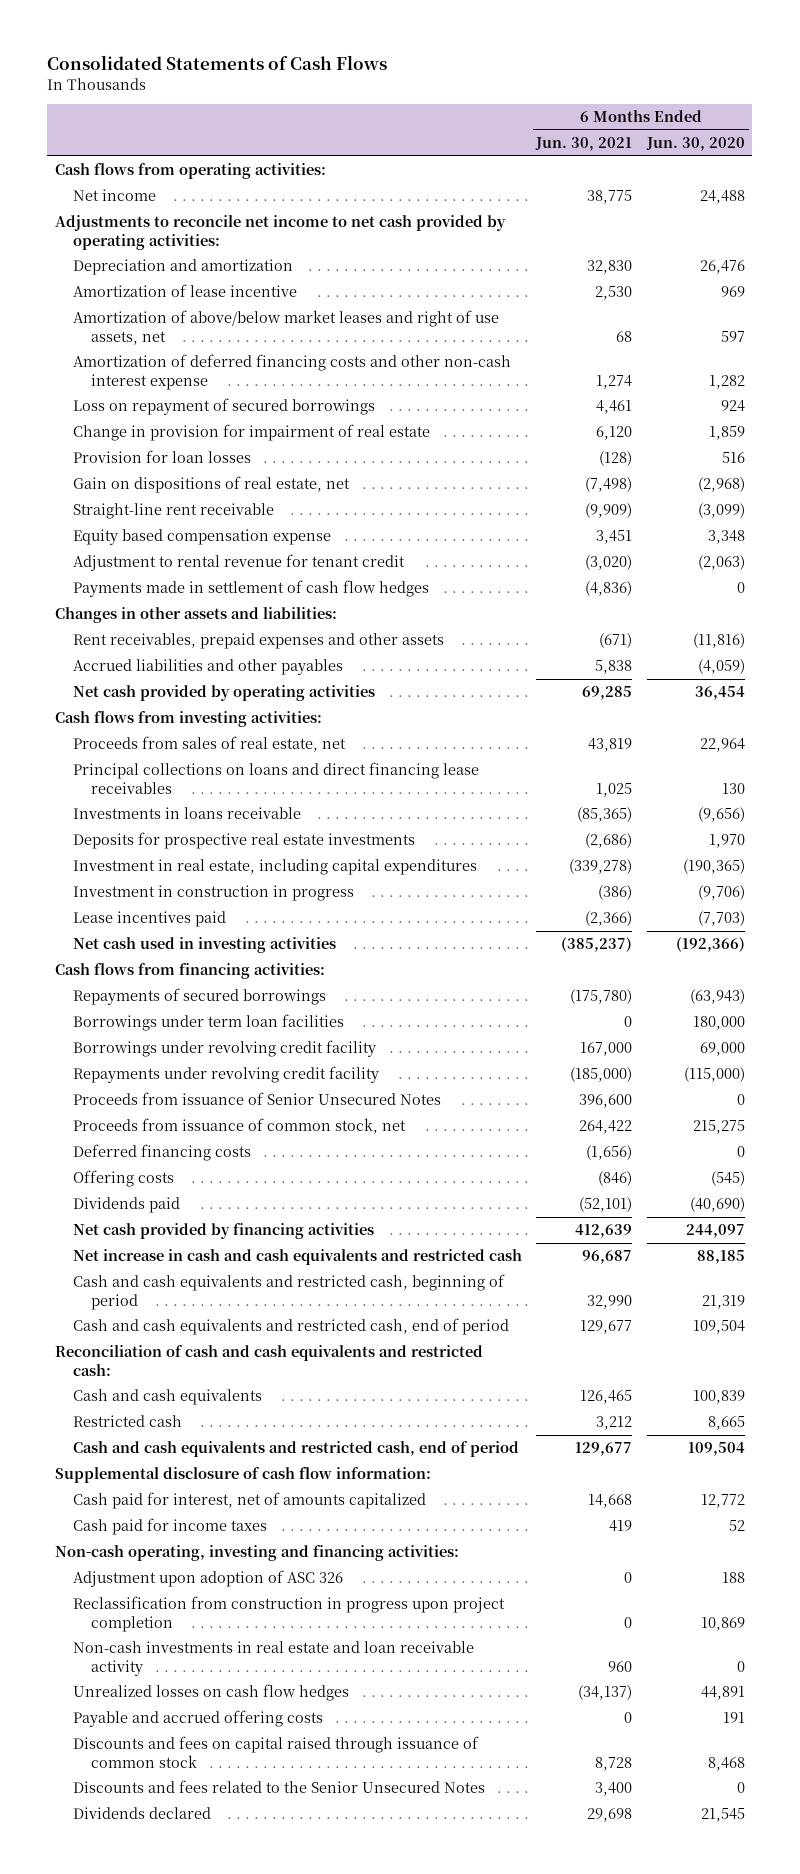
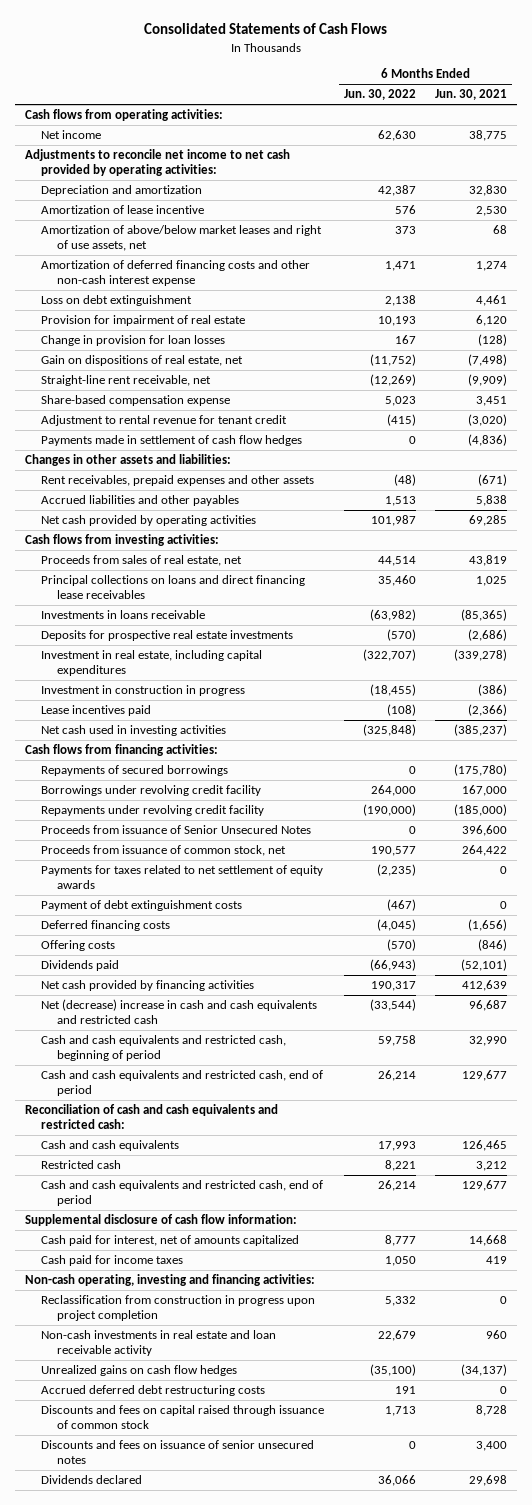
- | 6 Months Ended Jun. 30, 2021 | 6 Months Ended Jun. 30, 2020
+ | 6 Months Ended Jun. 30, 2022 | 6 Months Ended Jun. 30, 2021
- Loss on repayment of secured borrowings | 4,461 | 924
- Change in provision for impairment of real estate | 6,120 | 1,859
- Provision for loan losses | (128) | 516
+ Loss on debt extinguishment | 2,138 | 4,461
+ Provision for impairment of real estate | 10,193 | 6,120
+ Change in provision for loan losses | 167 | (128)
- Straight-line rent receivable | (9,909) | (3,099)
- Equity based compensation expense | 3,451 | 3,348
+ Straight-line rent receivable, net | (12,269) | (9,909)
+ Share-based compensation expense | 5,023 | 3,451
- Borrowings under term loan facilities | 0 | 180,000
+ Payments for taxes related to net settlement of equity awards | (2,235) | 0
+ Payment of debt extinguishment costs | (467) | 0
- Net increase in cash and cash equivalents and restricted cash | 96,687 | 88,185
+ Net (decrease) increase in cash and cash equivalents and restricted cash | (33,544) | 96,687
- Adjustment upon adoption of ASC 326 | 0 | 188
- Unrealized losses on cash flow hedges | (34,137) | 44,891
- Payable and accrued offering costs | 0 | 191
+ Unrealized gains on cash flow hedges | (35,100) | (34,137)
+ Accrued deferred debt restructuring costs | 191 | 0
- Discounts and fees related to the Senior Unsecured Notes | 3,400 | 0
+ Discounts and fees on issuance of senior unsecured notes | 0 | 3,400

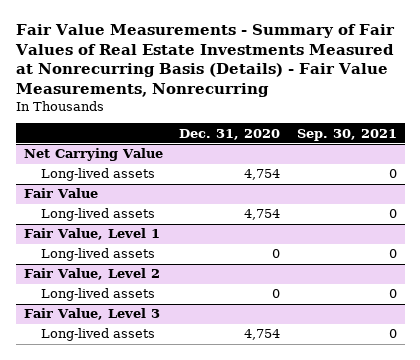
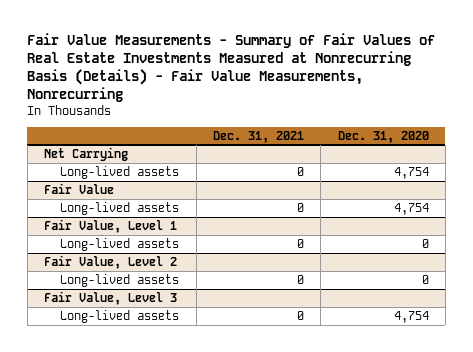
- | Dec. 31, 2020 | Sep. 30, 2021
+ | Dec. 31, 2021 | Dec. 31, 2020
- Net Carrying Value
+ Net Carrying

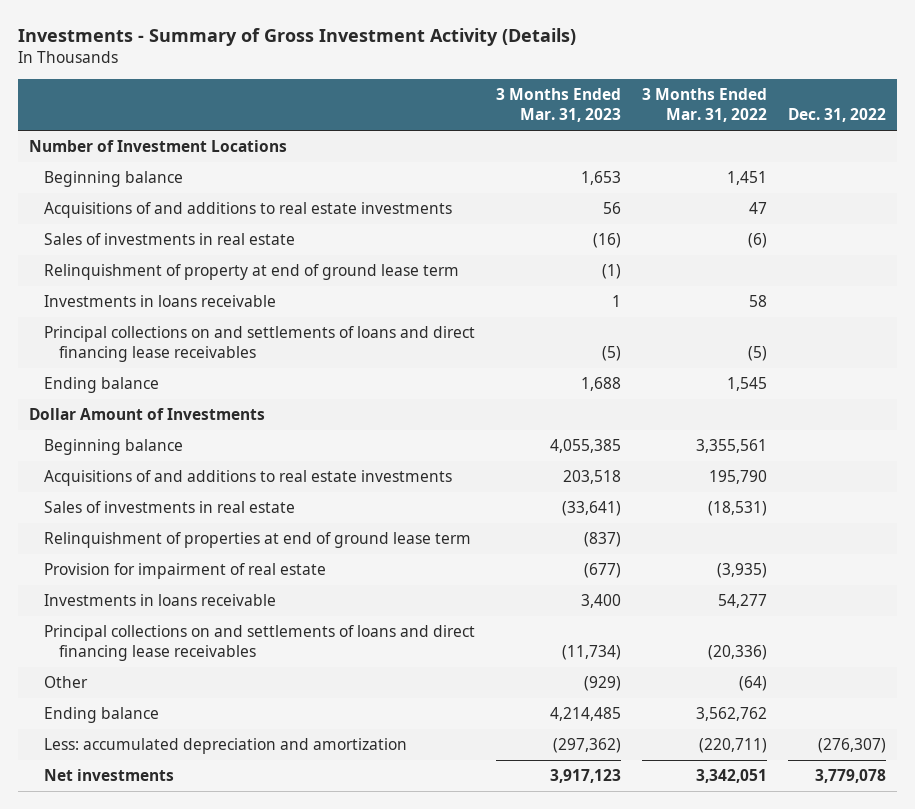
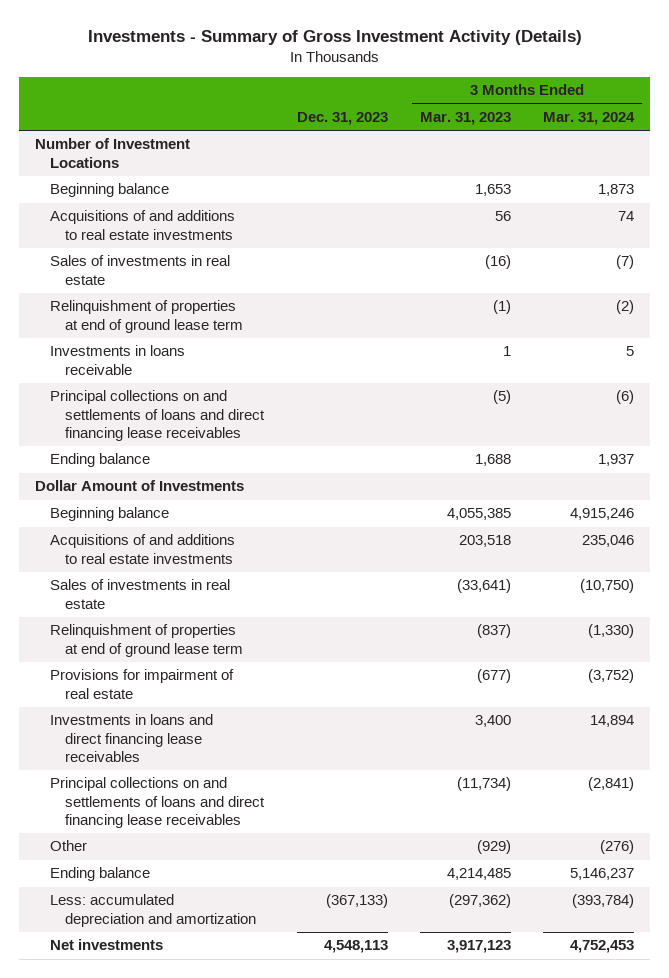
- | 3 Months Ended Mar. 31, 2023 | 3 Months Ended Mar. 31, 2022 | Dec. 31, 2022
+ | Dec. 31, 2023 | 3 Months Ended Mar. 31, 2023 | 3 Months Ended Mar. 31, 2024
- Relinquishment of property at end of ground lease term | (1) | |
+ Relinquishment of properties at end of ground lease term | | (1) | (2)
- Provision for impairment of real estate | (677) | (3,935) |
- Investments in loans receivable | 3,400 | 54,277 |
+ Provisions for impairment of real estate | | (677) | (3,752)
+ Investments in loans and direct financing lease receivables | | 3,400 | 14,894

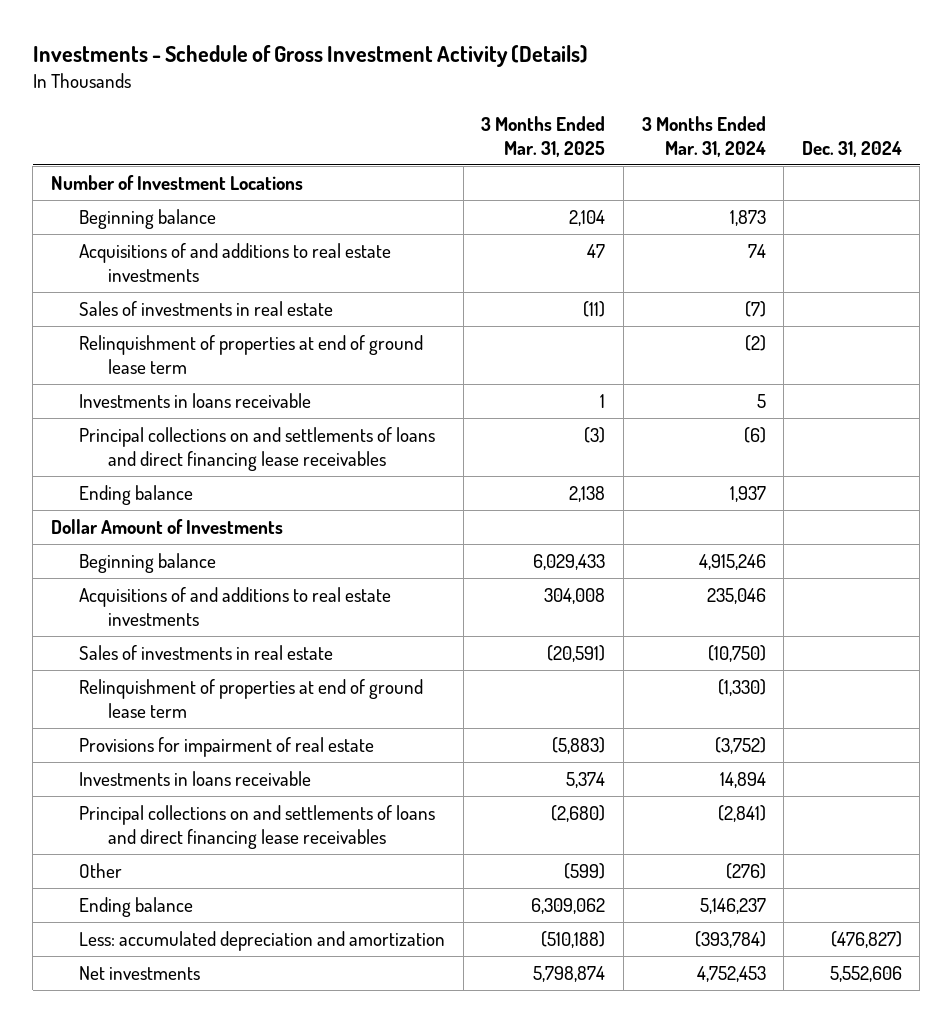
- Investments - Summary of Gross Investment Activity (Details)
+ Investments - Schedule of Gross Investment Activity (Details)
- | Dec. 31, 2023 | 3 Months Ended Mar. 31, 2023 | 3 Months Ended Mar. 31, 2024
+ | 3 Months Ended Mar. 31, 2025 | 3 Months Ended Mar. 31, 2024 | Dec. 31, 2024
- Investments in loans and direct financing lease receivables | | 3,400 | 14,894
+ Investments in loans receivable | 5,374 | 14,894 |

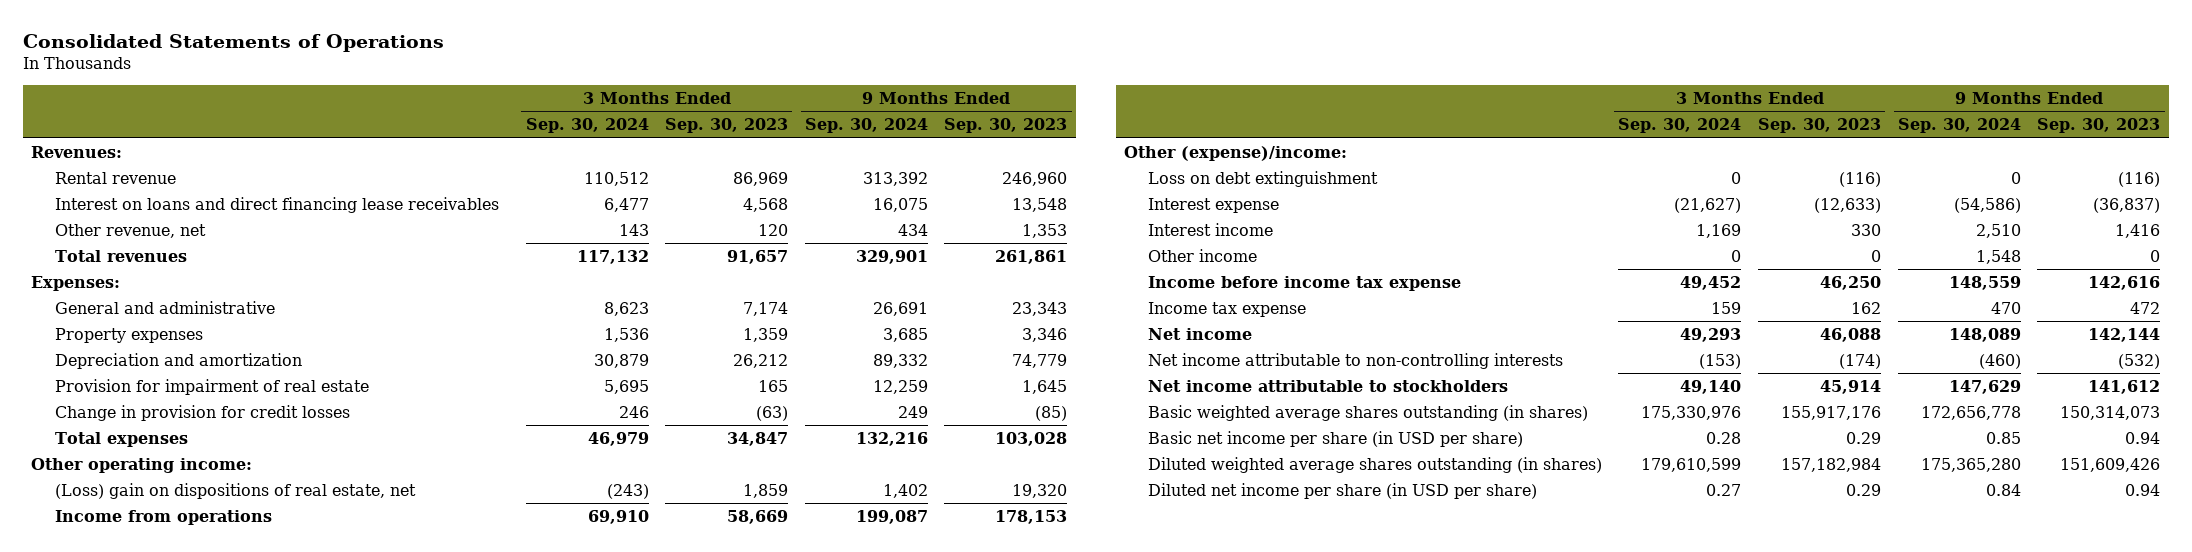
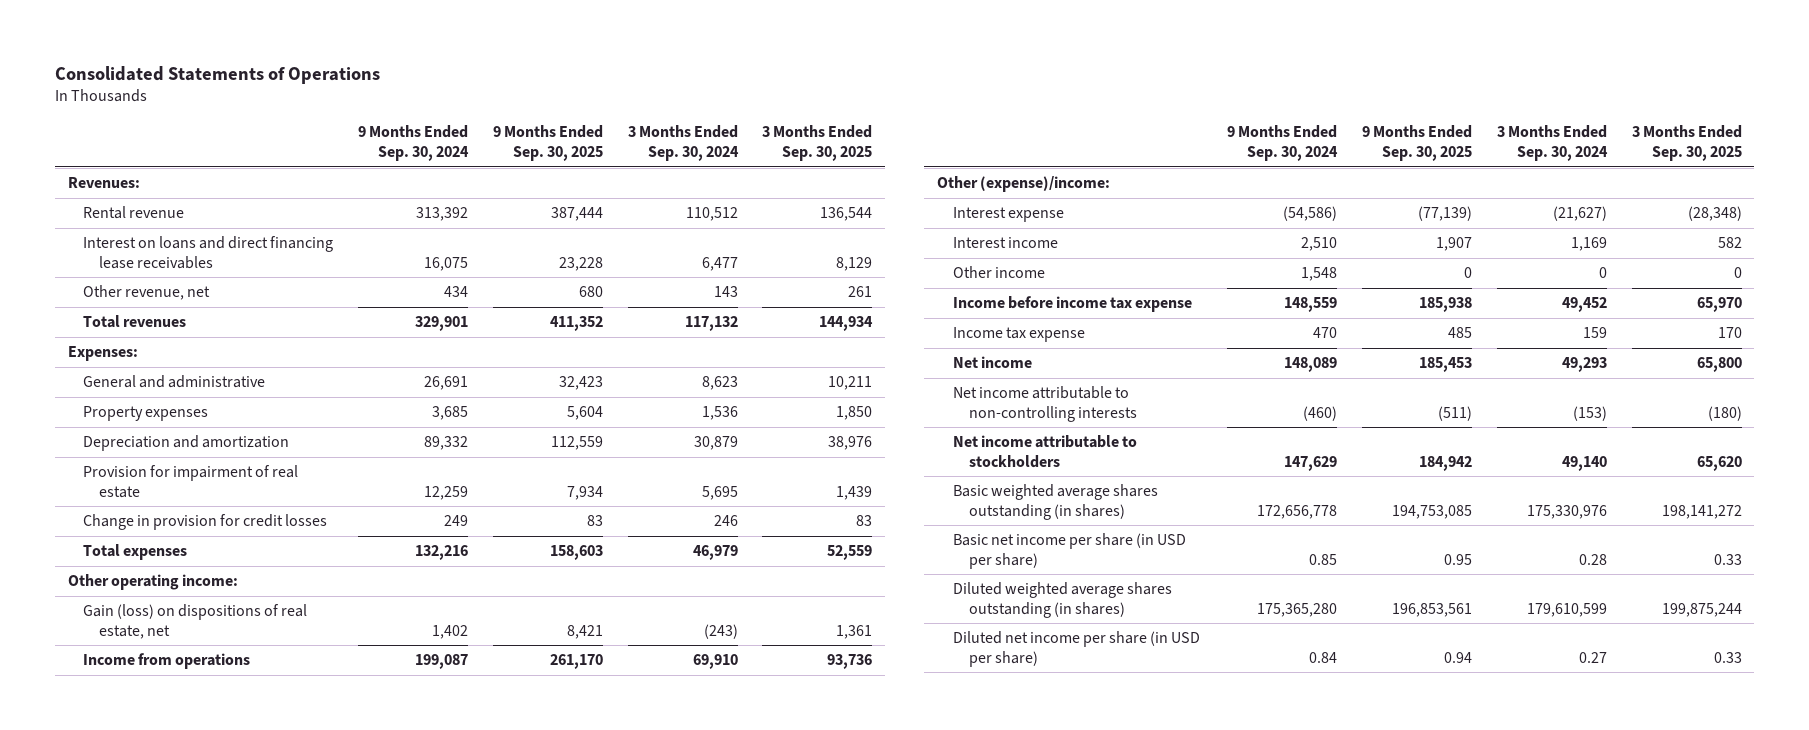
- | 3 Months Ended Sep. 30, 2024 | 3 Months Ended Sep. 30, 2023 | 9 Months Ended Sep. 30, 2024 | 9 Months Ended Sep. 30, 2023
+ | 9 Months Ended Sep. 30, 2024 | 9 Months Ended Sep. 30, 2025 | 3 Months Ended Sep. 30, 2024 | 3 Months Ended Sep. 30, 2025
- (Loss) gain on dispositions of real estate, net | (243) | 1,859 | 1,402 | 19,320
+ Gain (loss) on dispositions of real estate, net | 1,402 | 8,421 | (243) | 1,361
- Loss on debt extinguishment | 0 | (116) | 0 | (116)

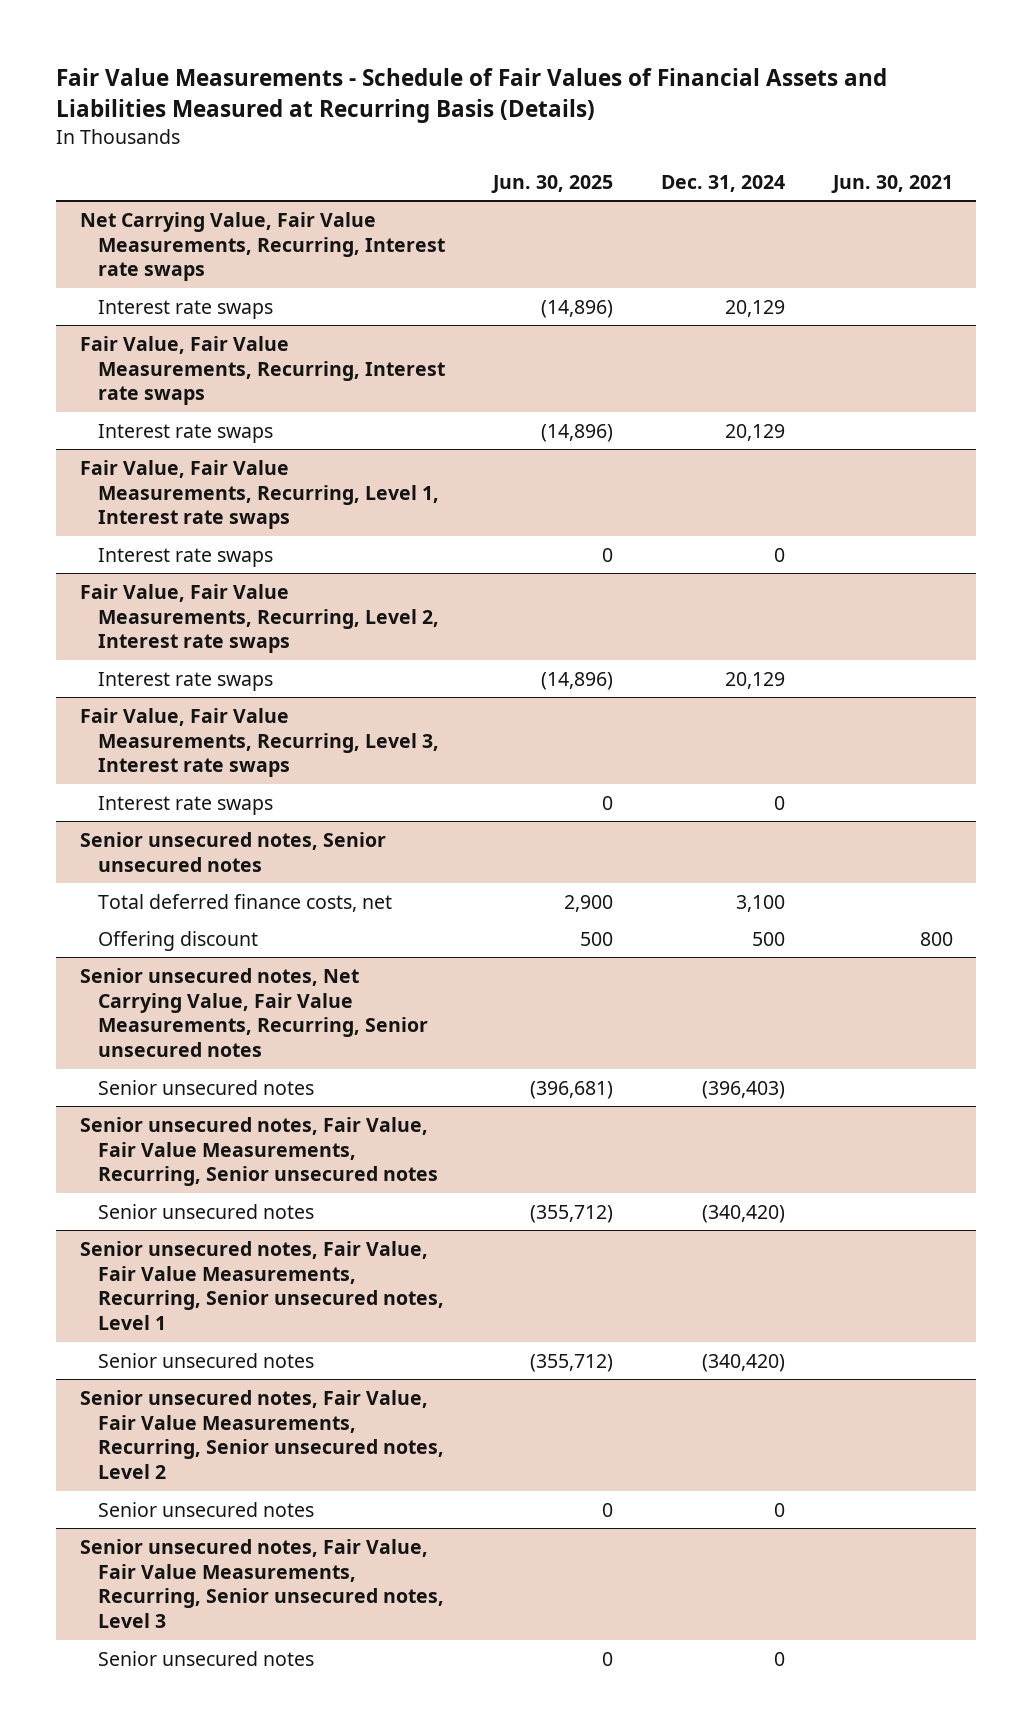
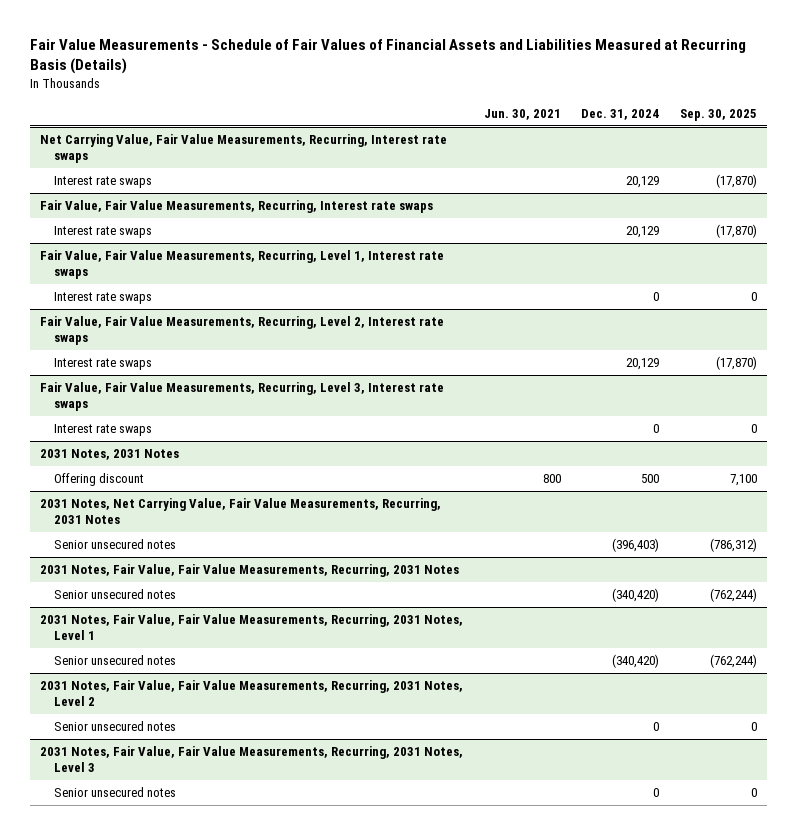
- | Jun. 30, 2025 | Dec. 31, 2024 | Jun. 30, 2021
+ | Jun. 30, 2021 | Dec. 31, 2024 | Sep. 30, 2025
- Senior unsecured notes, Senior unsecured notes
- Total deferred finance costs, net | 2,900 | 3,100 |
+ 2031 Notes, 2031 Notes
- Senior unsecured notes, Net Carrying Value, Fair Value Measurements, Recurring, Senior unsecured notes
+ 2031 Notes, Net Carrying Value, Fair Value Measurements, Recurring, 2031 Notes
- Senior unsecured notes, Fair Value, Fair Value Measurements, Recurring, Senior unsecured notes
+ 2031 Notes, Fair Value, Fair Value Measurements, Recurring, 2031 Notes
- Senior unsecured notes, Fair Value, Fair Value Measurements, Recurring, Senior unsecured notes, Level 1
+ 2031 Notes, Fair Value, Fair Value Measurements, Recurring, 2031 Notes, Level 1
- Senior unsecured notes, Fair Value, Fair Value Measurements, Recurring, Senior unsecured notes, Level 2
+ 2031 Notes, Fair Value, Fair Value Measurements, Recurring, 2031 Notes, Level 2
- Senior unsecured notes, Fair Value, Fair Value Measurements, Recurring, Senior unsecured notes, Level 3
+ 2031 Notes, Fair Value, Fair Value Measurements, Recurring, 2031 Notes, Level 3

